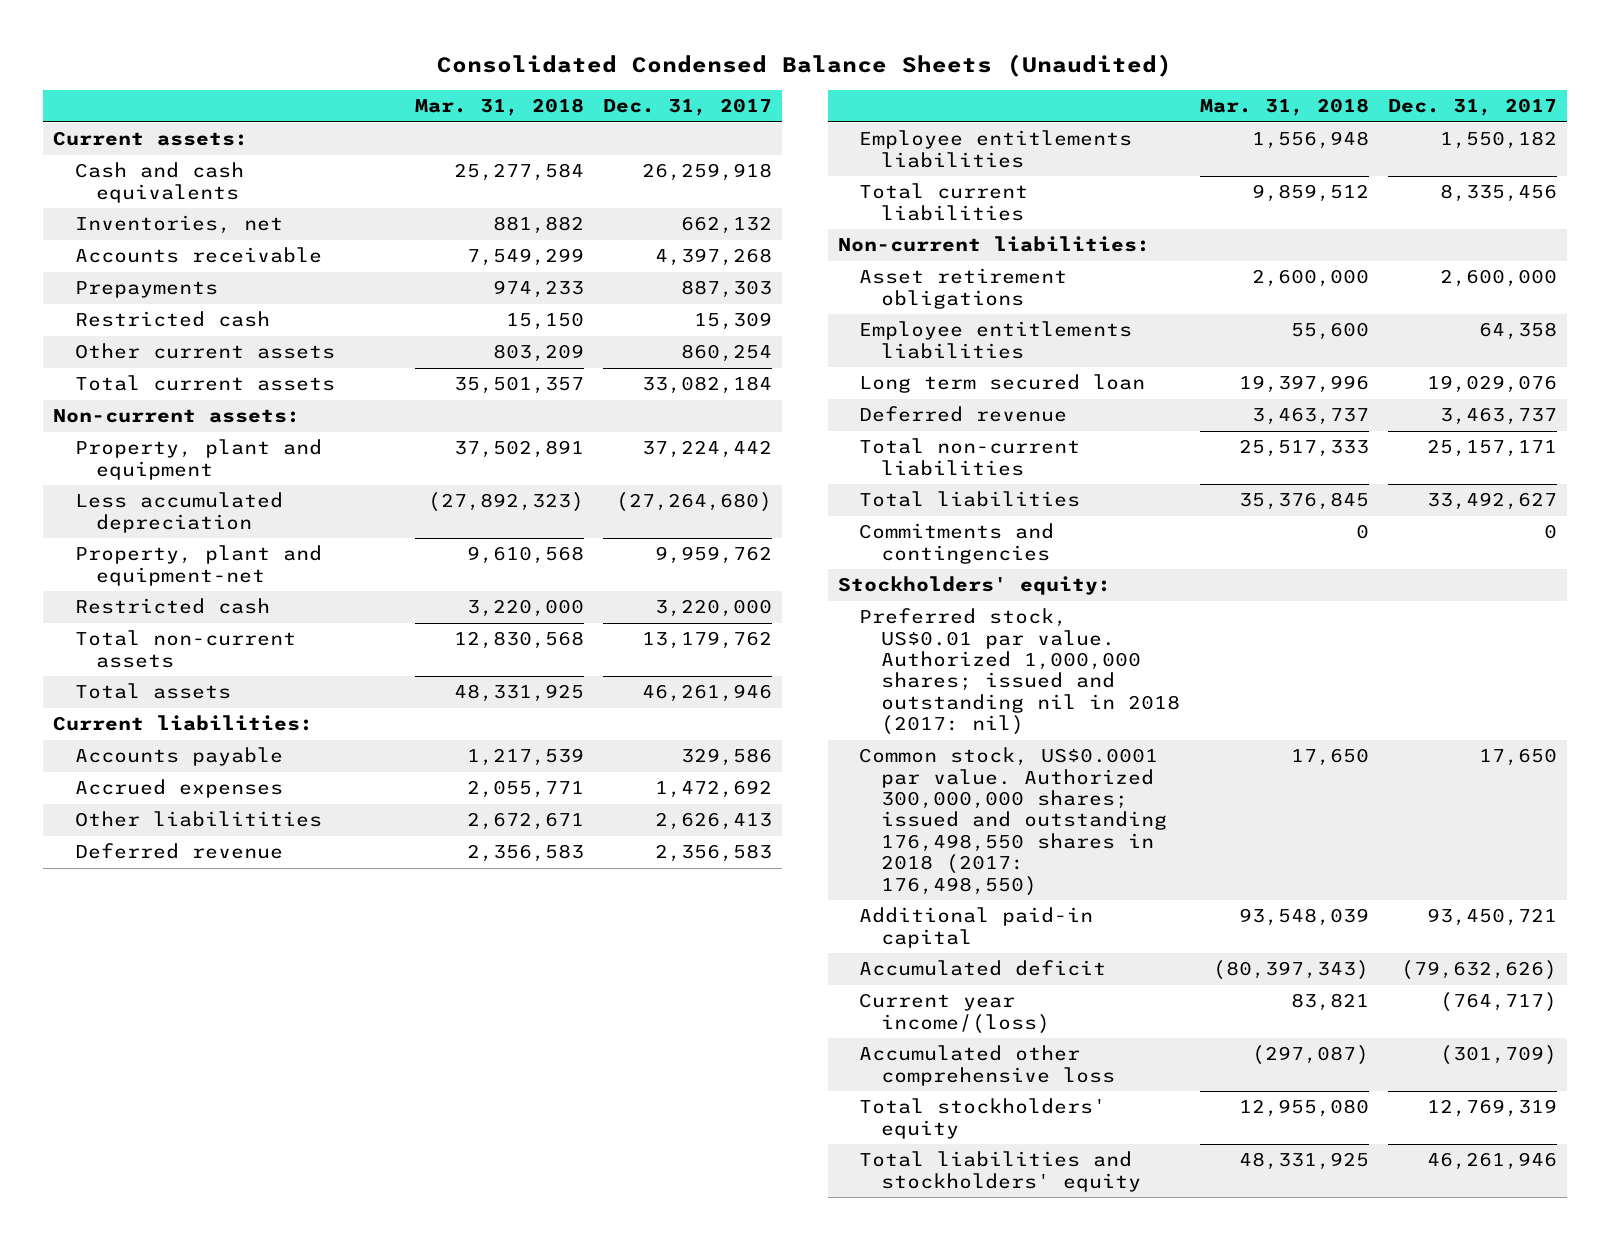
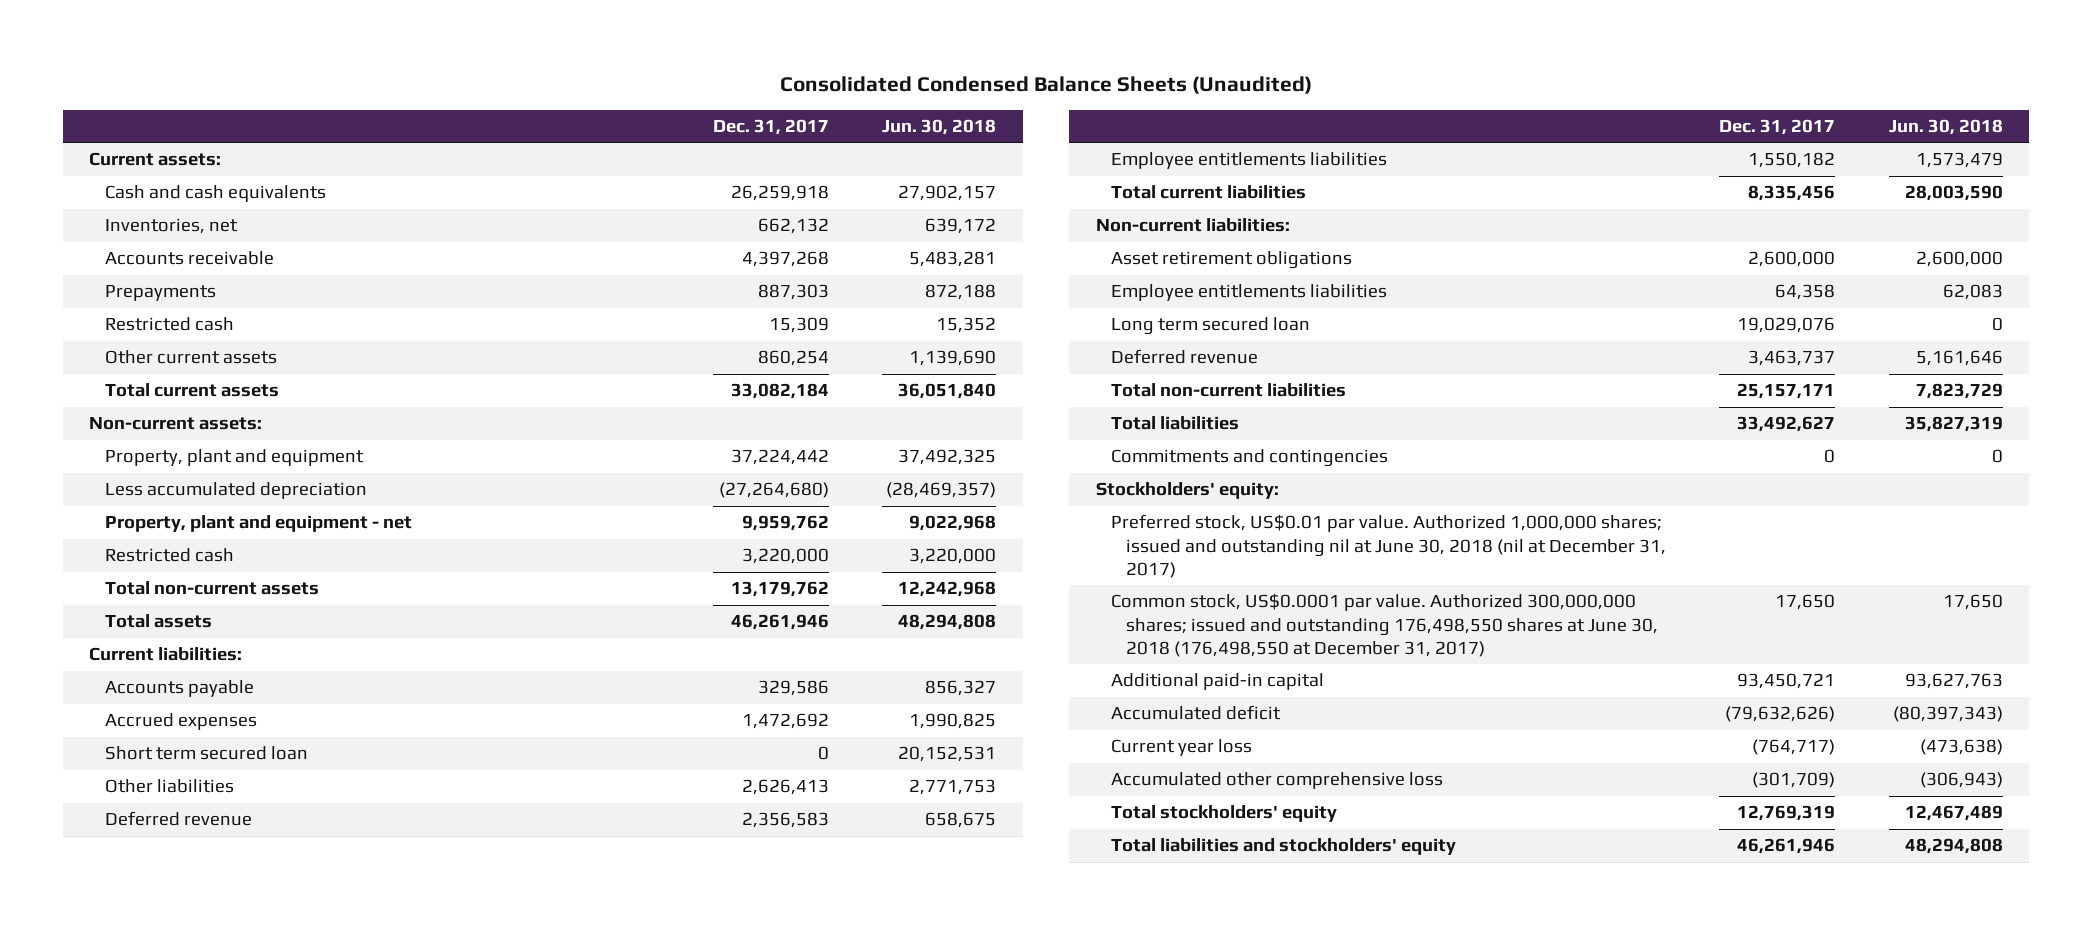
- | Mar. 31, 2018 | Dec. 31, 2017
+ | Dec. 31, 2017 | Jun. 30, 2018
- Property, plant and equipment-net | 9,610,568 | 9,959,762
+ Property, plant and equipment - net | 9,959,762 | 9,022,968
- Other liabilitities | 2,672,671 | 2,626,413
+ Short term secured loan | 0 | 20,152,531
+ Other liabilities | 2,626,413 | 2,771,753
- Preferred stock, US$0.01 par value. Authorized 1,000,000 shares; issued and outstanding nil in 2018 (2017: nil)
- Common stock, US$0.0001 par value. Authorized 300,000,000 shares; issued and outstanding 176,498,550 shares in 2018 (2017: 176,498,550) | 17,650 | 17,650
+ Preferred stock, US$0.01 par value. Authorized 1,000,000 shares; issued and outstanding nil at June 30, 2018 (nil at December 31, 2017)
+ Common stock, US$0.0001 par value. Authorized 300,000,000 shares; issued and outstanding 176,498,550 shares at June 30, 2018 (176,498,550 at December 31, 2017) | 17,650 | 17,650
- Current year income/(loss) | 83,821 | (764,717)
+ Current year loss | (764,717) | (473,638)

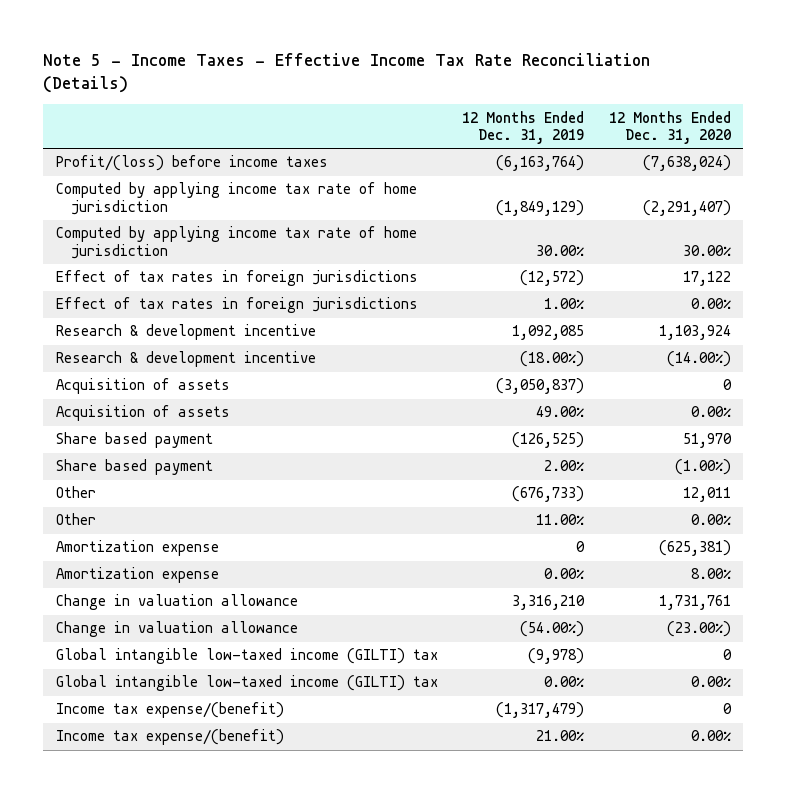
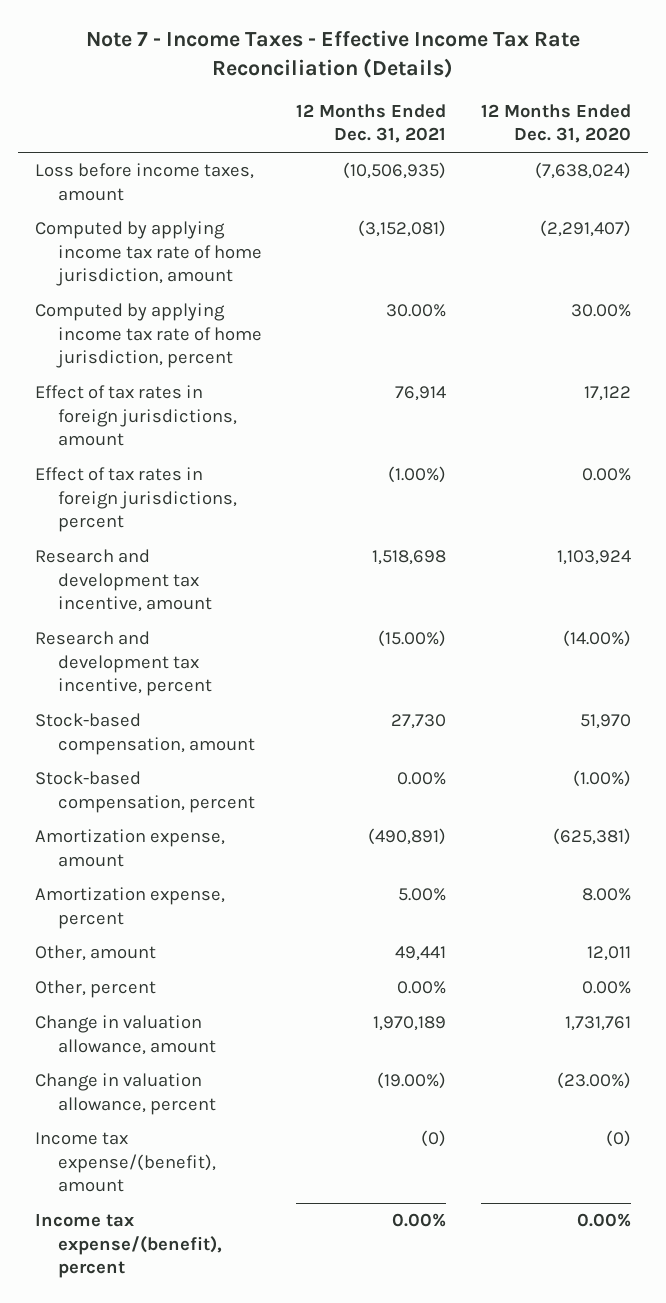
- Note 5 - Income Taxes - Effective Income Tax Rate Reconciliation (Details)
+ Note 7 - Income Taxes - Effective Income Tax Rate Reconciliation (Details)
- | 12 Months Ended Dec. 31, 2019 | 12 Months Ended Dec. 31, 2020
+ | 12 Months Ended Dec. 31, 2021 | 12 Months Ended Dec. 31, 2020
- Profit/(loss) before income taxes | (6,163,764) | (7,638,024)
- Computed by applying income tax rate of home jurisdiction | (1,849,129) | (2,291,407)
- Computed by applying income tax rate of home jurisdiction | 30.00% | 30.00%
- Effect of tax rates in foreign jurisdictions | (12,572) | 17,122
- Effect of tax rates in foreign jurisdictions | 1.00% | 0.00%
- Research & development incentive | 1,092,085 | 1,103,924
- Research & development incentive | (18.00%) | (14.00%)
- Acquisition of assets | (3,050,837) | 0
- Acquisition of assets | 49.00% | 0.00%
- Share based payment | (126,525) | 51,970
- Share based payment | 2.00% | (1.00%)
- Other | (676,733) | 12,011
- Other | 11.00% | 0.00%
- Amortization expense | 0 | (625,381)
- Amortization expense | 0.00% | 8.00%
- Change in valuation allowance | 3,316,210 | 1,731,761
- Change in valuation allowance | (54.00%) | (23.00%)
- Global intangible low-taxed income (GILTI) tax | (9,978) | 0
- Global intangible low-taxed income (GILTI) tax | 0.00% | 0.00%
- Income tax expense/(benefit) | (1,317,479) | 0
- Income tax expense/(benefit) | 21.00% | 0.00%
+ Loss before income taxes, amount | (10,506,935) | (7,638,024)
+ Computed by applying income tax rate of home jurisdiction, amount | (3,152,081) | (2,291,407)
+ Computed by applying income tax rate of home jurisdiction, percent | 30.00% | 30.00%
+ Effect of tax rates in foreign jurisdictions, amount | 76,914 | 17,122
+ Effect of tax rates in foreign jurisdictions, percent | (1.00%) | 0.00%
+ Research and development tax incentive, amount | 1,518,698 | 1,103,924
+ Research and development tax incentive, percent | (15.00%) | (14.00%)
+ Stock-based compensation, amount | 27,730 | 51,970
+ Stock-based compensation, percent | 0.00% | (1.00%)
+ Amortization expense, amount | (490,891) | (625,381)
+ Amortization expense, percent | 5.00% | 8.00%
+ Other, amount | 49,441 | 12,011
+ Other, percent | 0.00% | 0.00%
+ Change in valuation allowance, amount | 1,970,189 | 1,731,761
+ Change in valuation allowance, percent | (19.00%) | (23.00%)
+ Income tax expense/(benefit), amount | (0) | (0)
+ Income tax expense/(benefit), percent | 0.00% | 0.00%

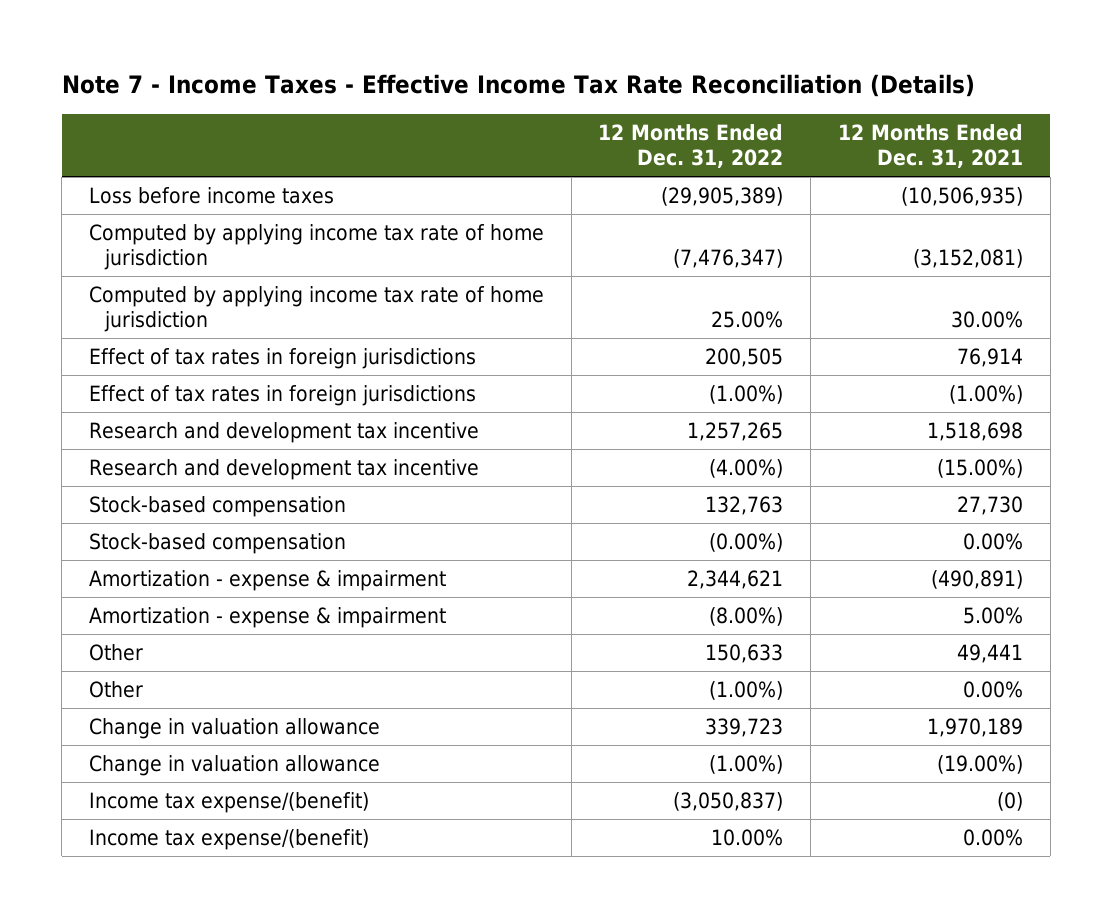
- | 12 Months Ended Dec. 31, 2021 | 12 Months Ended Dec. 31, 2020
+ | 12 Months Ended Dec. 31, 2022 | 12 Months Ended Dec. 31, 2021
- Loss before income taxes, amount | (10,506,935) | (7,638,024)
- Computed by applying income tax rate of home jurisdiction, amount | (3,152,081) | (2,291,407)
- Computed by applying income tax rate of home jurisdiction, percent | 30.00% | 30.00%
- Effect of tax rates in foreign jurisdictions, amount | 76,914 | 17,122
- Effect of tax rates in foreign jurisdictions, percent | (1.00%) | 0.00%
- Research and development tax incentive, amount | 1,518,698 | 1,103,924
- Research and development tax incentive, percent | (15.00%) | (14.00%)
- Stock-based compensation, amount | 27,730 | 51,970
- Stock-based compensation, percent | 0.00% | (1.00%)
- Amortization expense, amount | (490,891) | (625,381)
- Amortization expense, percent | 5.00% | 8.00%
- Other, amount | 49,441 | 12,011
- Other, percent | 0.00% | 0.00%
- Change in valuation allowance, amount | 1,970,189 | 1,731,761
- Change in valuation allowance, percent | (19.00%) | (23.00%)
- Income tax expense/(benefit), amount | (0) | (0)
- Income tax expense/(benefit), percent | 0.00% | 0.00%
+ Loss before income taxes | (29,905,389) | (10,506,935)
+ Computed by applying income tax rate of home jurisdiction | (7,476,347) | (3,152,081)
+ Computed by applying income tax rate of home jurisdiction | 25.00% | 30.00%
+ Effect of tax rates in foreign jurisdictions | 200,505 | 76,914
+ Effect of tax rates in foreign jurisdictions | (1.00%) | (1.00%)
+ Research and development tax incentive | 1,257,265 | 1,518,698
+ Research and development tax incentive | (4.00%) | (15.00%)
+ Stock-based compensation | 132,763 | 27,730
+ Stock-based compensation | (0.00%) | 0.00%
+ Amortization - expense & impairment | 2,344,621 | (490,891)
+ Amortization - expense & impairment | (8.00%) | 5.00%
+ Other | 150,633 | 49,441
+ Other | (1.00%) | 0.00%
+ Change in valuation allowance | 339,723 | 1,970,189
+ Change in valuation allowance | (1.00%) | (19.00%)
+ Income tax expense/(benefit) | (3,050,837) | (0)
+ Income tax expense/(benefit) | 10.00% | 0.00%

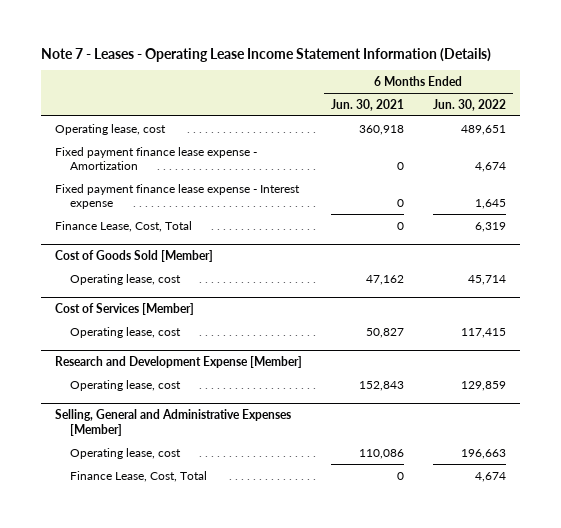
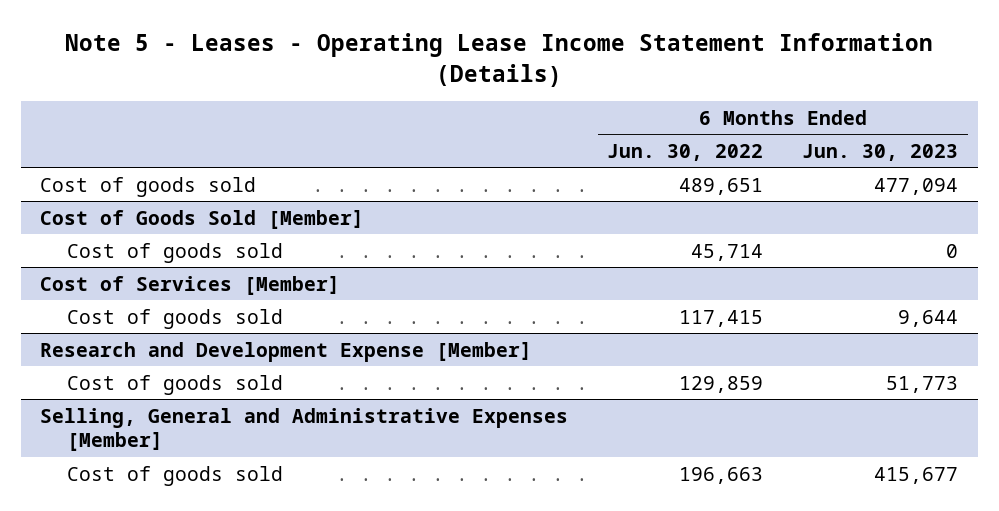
- Note 7 - Leases - Operating Lease Income Statement Information (Details)
+ Note 5 - Leases - Operating Lease Income Statement Information (Details)
- | 6 Months Ended Jun. 30, 2021 | 6 Months Ended Jun. 30, 2022
+ | 6 Months Ended Jun. 30, 2022 | 6 Months Ended Jun. 30, 2023
- Operating lease, cost | 360,918 | 489,651
- Fixed payment finance lease expense - Amortization | 0 | 4,674
- Fixed payment finance lease expense - Interest expense | 0 | 1,645
- Finance Lease, Cost, Total | 0 | 6,319
+ Cost of goods sold | 489,651 | 477,094
@ Cost of Goods Sold [Member]
- Operating lease, cost | 47,162 | 45,714
+ Cost of goods sold | 45,714 | 0
@ Cost of Services [Member]
- Operating lease, cost | 50,827 | 117,415
+ Cost of goods sold | 117,415 | 9,644
@ Research and Development Expense [Member]
- Operating lease, cost | 152,843 | 129,859
+ Cost of goods sold | 129,859 | 51,773
@ Selling, General and Administrative Expenses [Member]
- Operating lease, cost | 110,086 | 196,663
- Finance Lease, Cost, Total | 0 | 4,674
+ Cost of goods sold | 196,663 | 415,677

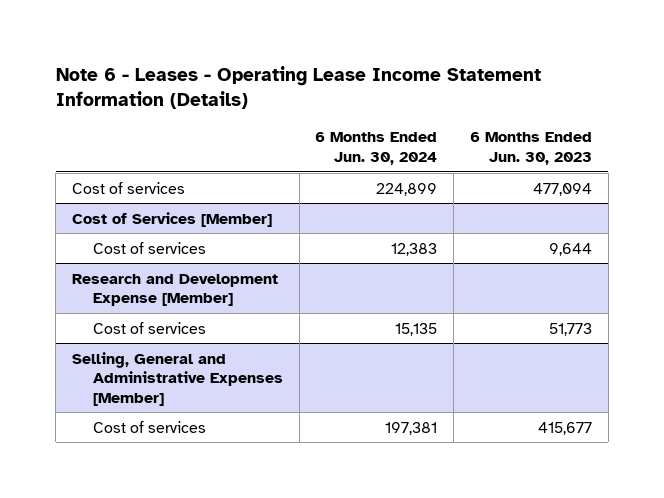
- Note 5 - Leases - Operating Lease Income Statement Information (Details)
+ Note 6 - Leases - Operating Lease Income Statement Information (Details)
- | 6 Months Ended Jun. 30, 2022 | 6 Months Ended Jun. 30, 2023
+ | 6 Months Ended Jun. 30, 2024 | 6 Months Ended Jun. 30, 2023
- Cost of goods sold | 489,651 | 477,094
- Cost of Goods Sold [Member]
- Cost of goods sold | 45,714 | 0
+ Cost of services | 224,899 | 477,094
@ Cost of Services [Member]
- Cost of goods sold | 117,415 | 9,644
+ Cost of services | 12,383 | 9,644
@ Research and Development Expense [Member]
- Cost of goods sold | 129,859 | 51,773
+ Cost of services | 15,135 | 51,773
@ Selling, General and Administrative Expenses [Member]
- Cost of goods sold | 196,663 | 415,677
+ Cost of services | 197,381 | 415,677

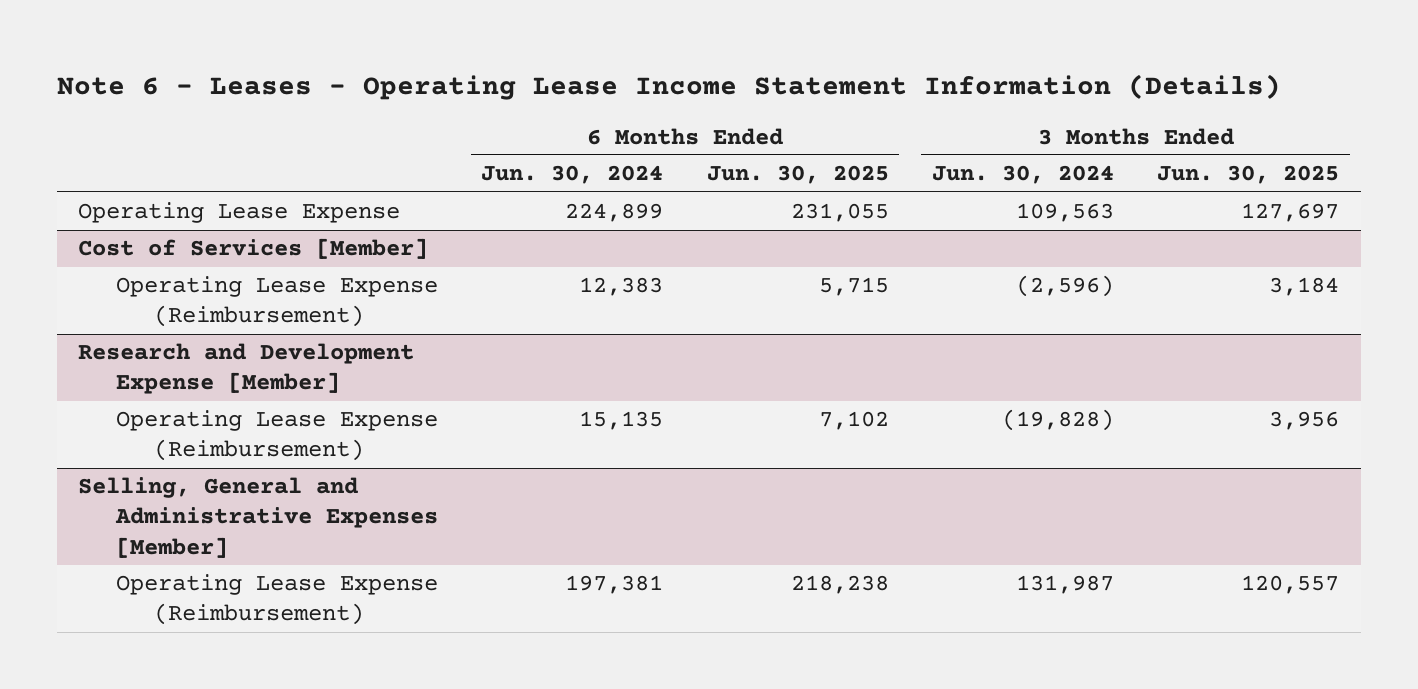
- | 6 Months Ended Jun. 30, 2024 | 6 Months Ended Jun. 30, 2023
+ | 6 Months Ended Jun. 30, 2024 | 6 Months Ended Jun. 30, 2025 | 3 Months Ended Jun. 30, 2024 | 3 Months Ended Jun. 30, 2025
- Cost of services | 224,899 | 477,094
+ Operating Lease Expense | 224,899 | 231,055 | 109,563 | 127,697
@ Cost of Services [Member]
- Cost of services | 12,383 | 9,644
+ Operating Lease Expense (Reimbursement) | 12,383 | 5,715 | (2,596) | 3,184
@ Research and Development Expense [Member]
- Cost of services | 15,135 | 51,773
+ Operating Lease Expense (Reimbursement) | 15,135 | 7,102 | (19,828) | 3,956
@ Selling, General and Administrative Expenses [Member]
- Cost of services | 197,381 | 415,677
+ Operating Lease Expense (Reimbursement) | 197,381 | 218,238 | 131,987 | 120,557

